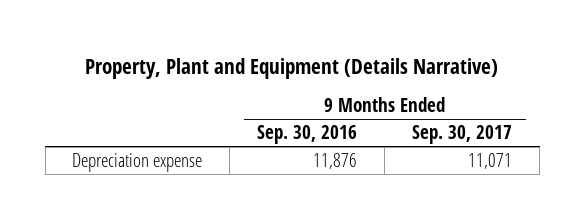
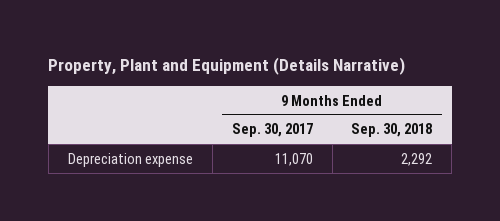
- | 9 Months Ended Sep. 30, 2016 | 9 Months Ended Sep. 30, 2017
+ | 9 Months Ended Sep. 30, 2017 | 9 Months Ended Sep. 30, 2018
- Depreciation expense | 11,876 | 11,071
+ Depreciation expense | 11,070 | 2,292

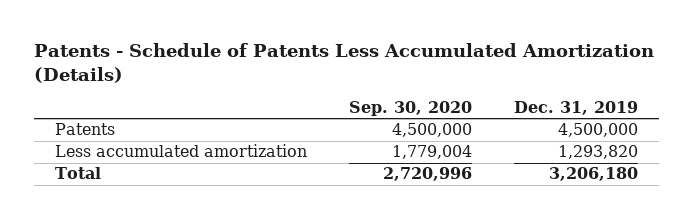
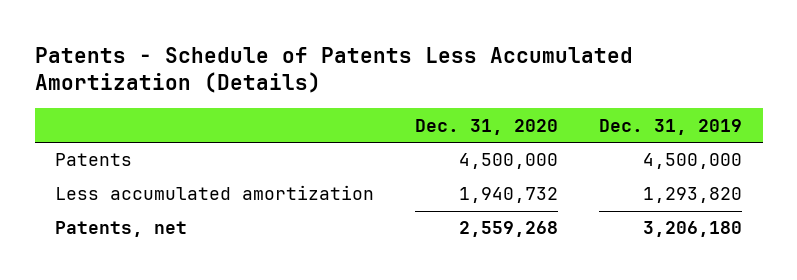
- | Sep. 30, 2020 | Dec. 31, 2019
+ | Dec. 31, 2020 | Dec. 31, 2019
- Total | 2,720,996 | 3,206,180
+ Patents, net | 2,559,268 | 3,206,180

